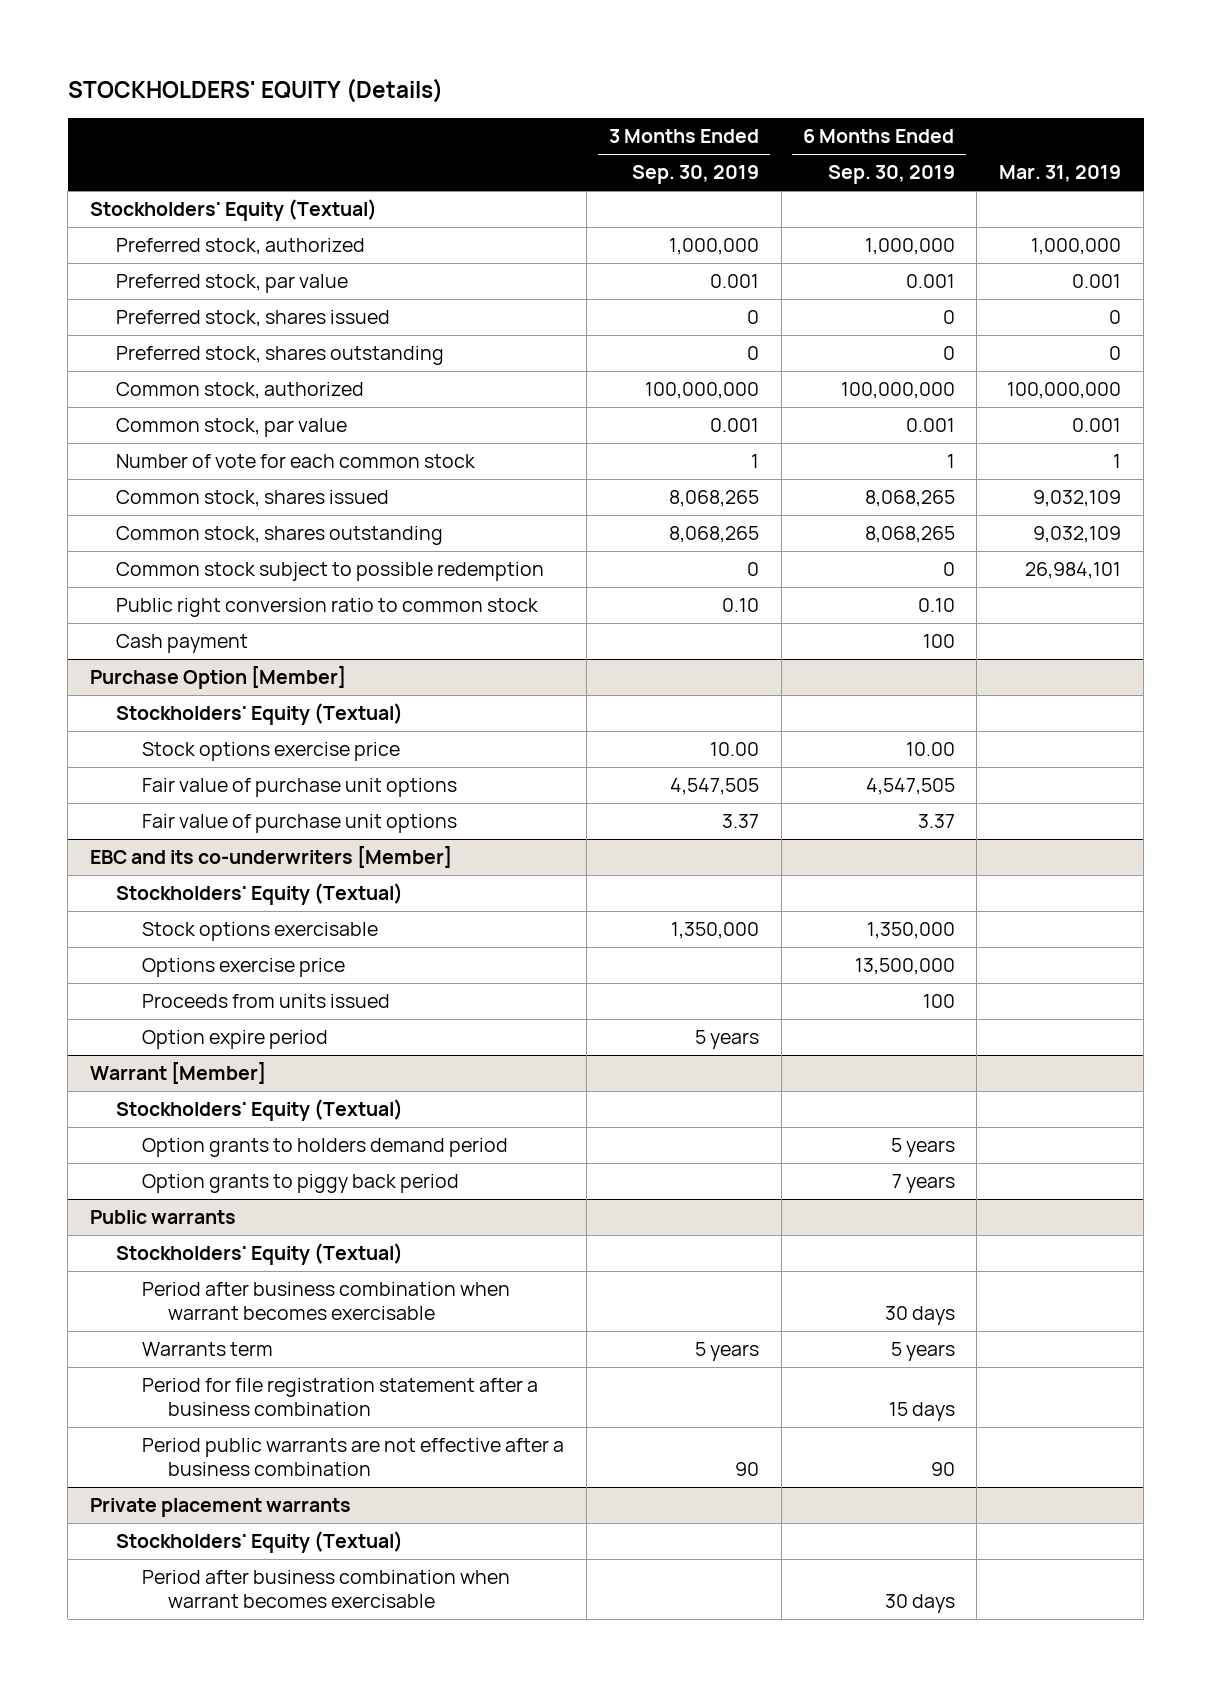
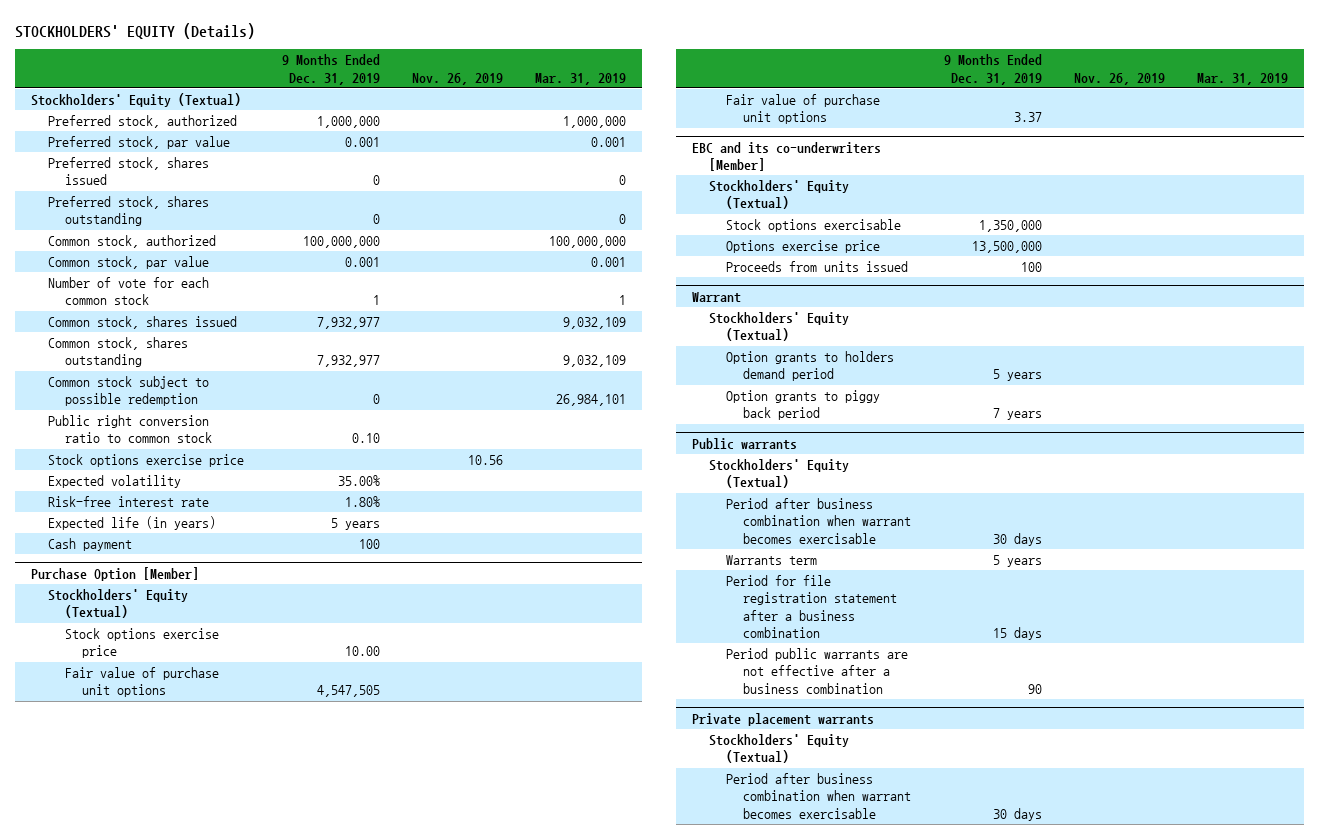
- | 3 Months Ended Sep. 30, 2019 | 6 Months Ended Sep. 30, 2019 | Mar. 31, 2019
+ | 9 Months Ended Dec. 31, 2019 | Nov. 26, 2019 | Mar. 31, 2019
+ Stock options exercise price | | 10.56 |
+ Expected volatility | 35.00% | |
+ Risk-free interest rate | 1.80% | |
+ Expected life (in years) | 5 years | |
@ EBC and its co-underwriters [Member]
- Option expire period | 5 years | |
- Warrant [Member]
+ Warrant

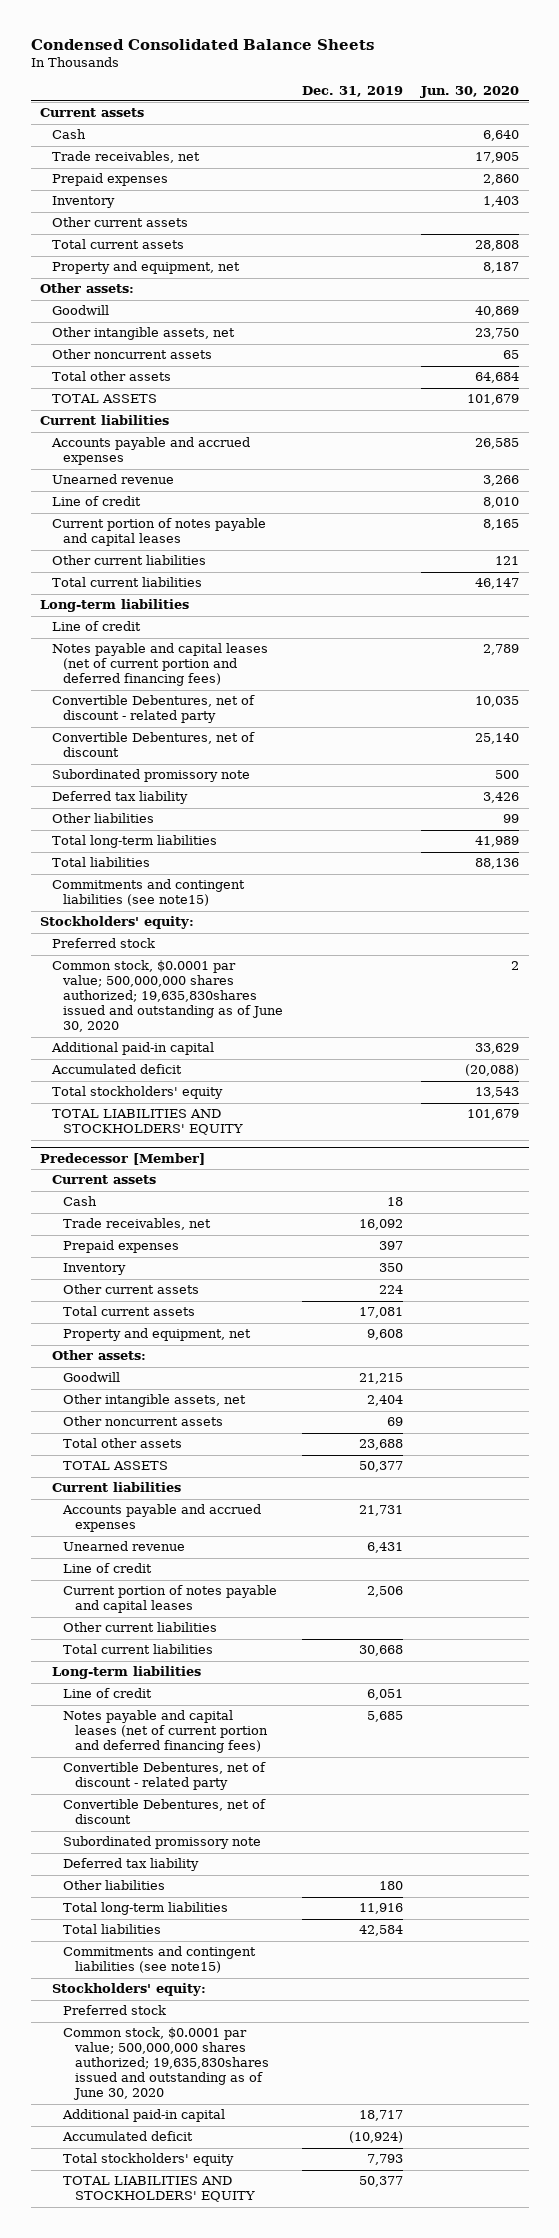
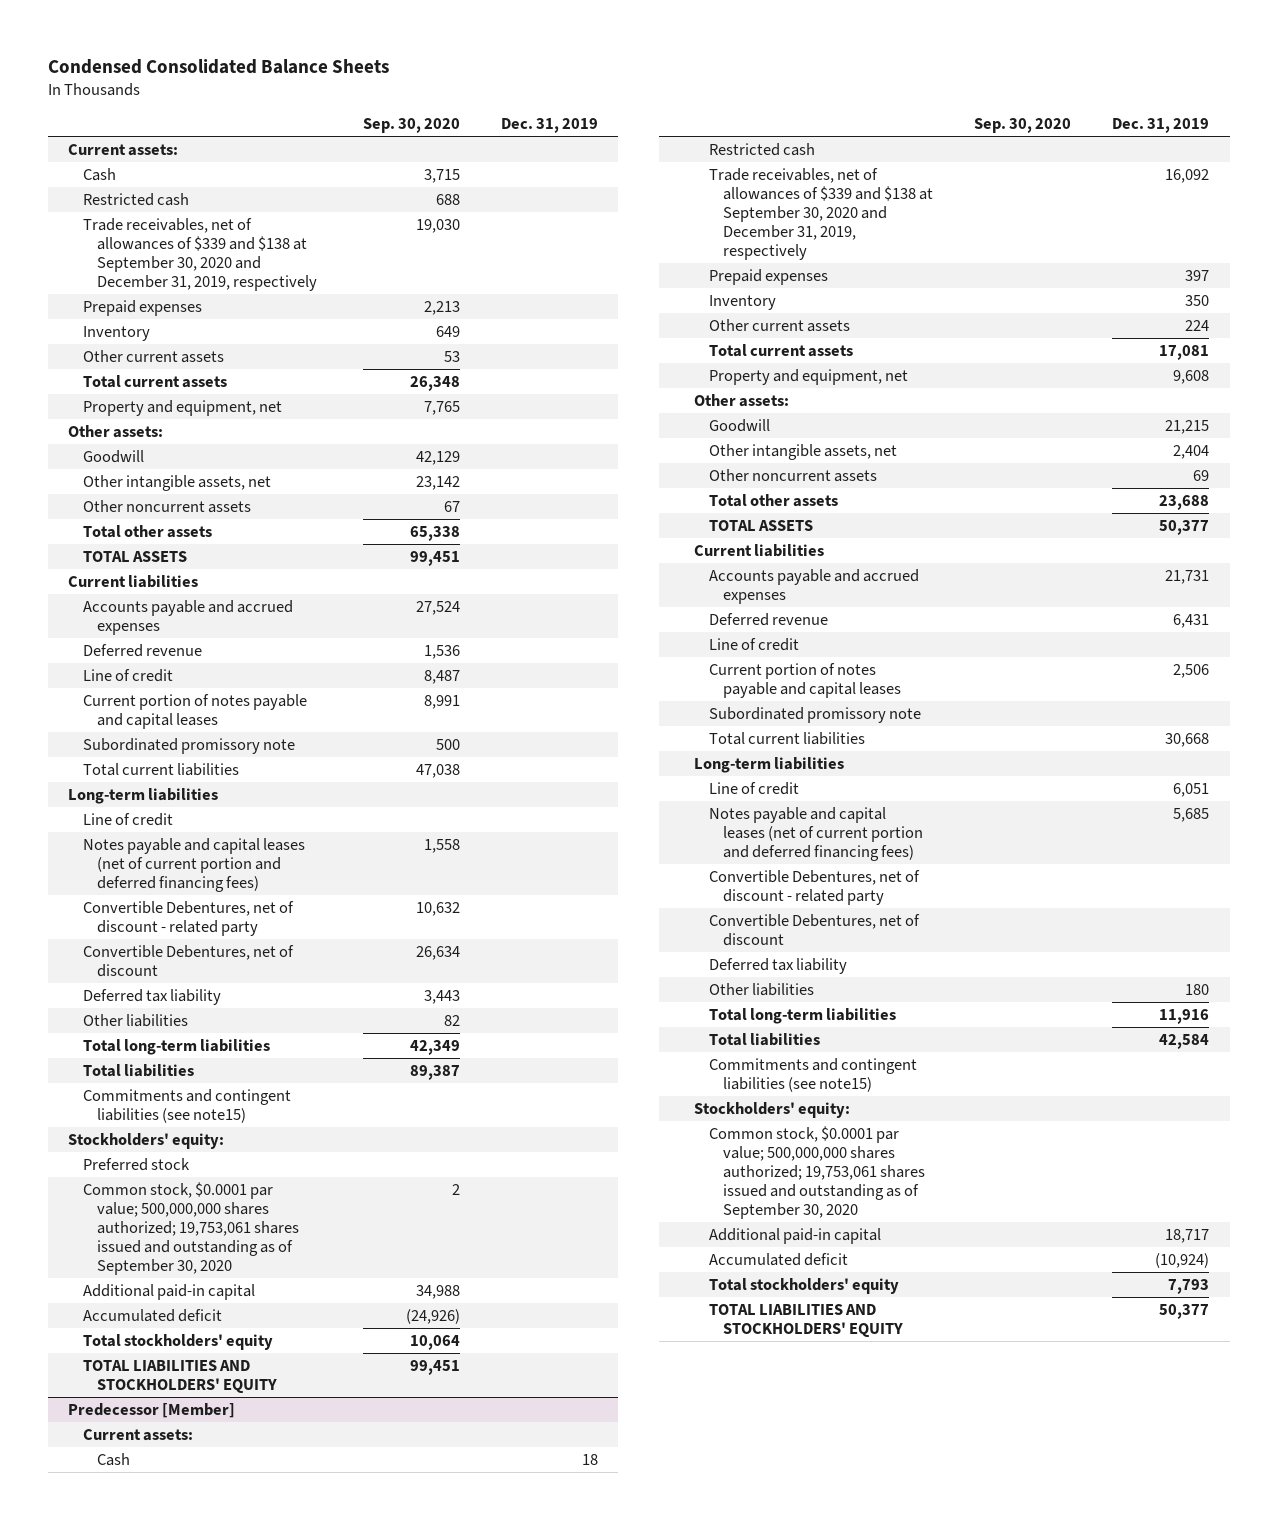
- | Dec. 31, 2019 | Jun. 30, 2020
+ | Sep. 30, 2020 | Dec. 31, 2019
- Current assets
+ Current assets:
- Trade receivables, net | | 17,905
+ Restricted cash | 688 |
+ Trade receivables, net of allowances of $339 and $138 at September 30, 2020 and December 31, 2019, respectively | 19,030 |
- Unearned revenue | | 3,266
+ Deferred revenue | 1,536 |
- Other current liabilities | | 121
moved up: Subordinated promissory note | 500 |
- Common stock, $0.0001 par value; 500,000,000 shares authorized; 19,635,830shares issued and outstanding as of June 30, 2020 | | 2
+ Common stock, $0.0001 par value; 500,000,000 shares authorized; 19,753,061 shares issued and outstanding as of September 30, 2020 | 2 |
@ Predecessor [Member]
- Current assets
+ Current assets:
- Trade receivables, net | 16,092 |
+ Restricted cash
+ Trade receivables, net of allowances of $339 and $138 at September 30, 2020 and December 31, 2019, respectively | | 16,092
- Unearned revenue | 6,431 |
+ Deferred revenue | | 6,431
- Other current liabilities
moved up: Subordinated promissory note
- Preferred stock
- Common stock, $0.0001 par value; 500,000,000 shares authorized; 19,635,830shares issued and outstanding as of June 30, 2020
+ Common stock, $0.0001 par value; 500,000,000 shares authorized; 19,753,061 shares issued and outstanding as of September 30, 2020

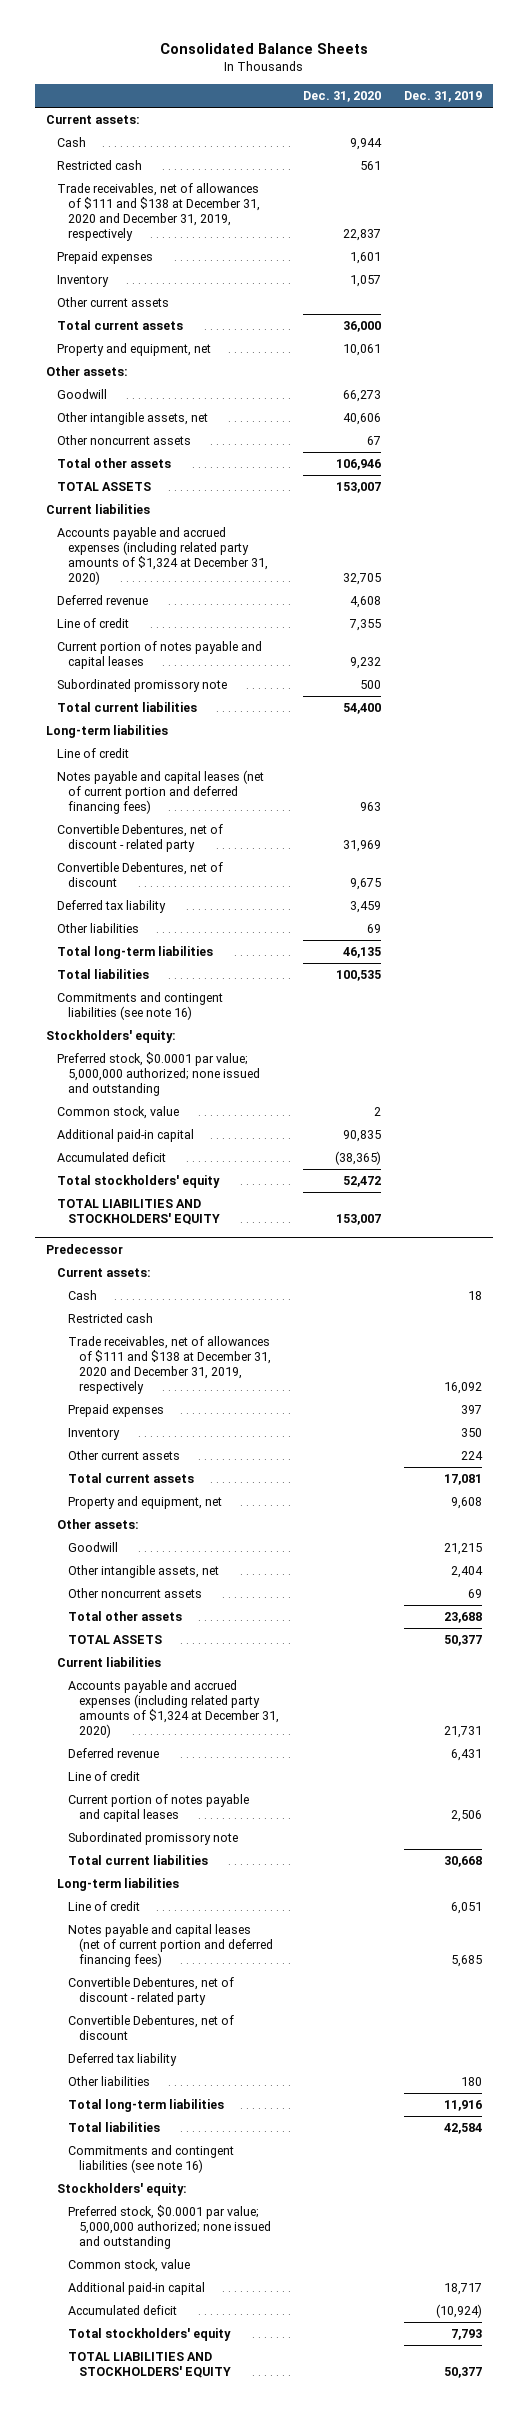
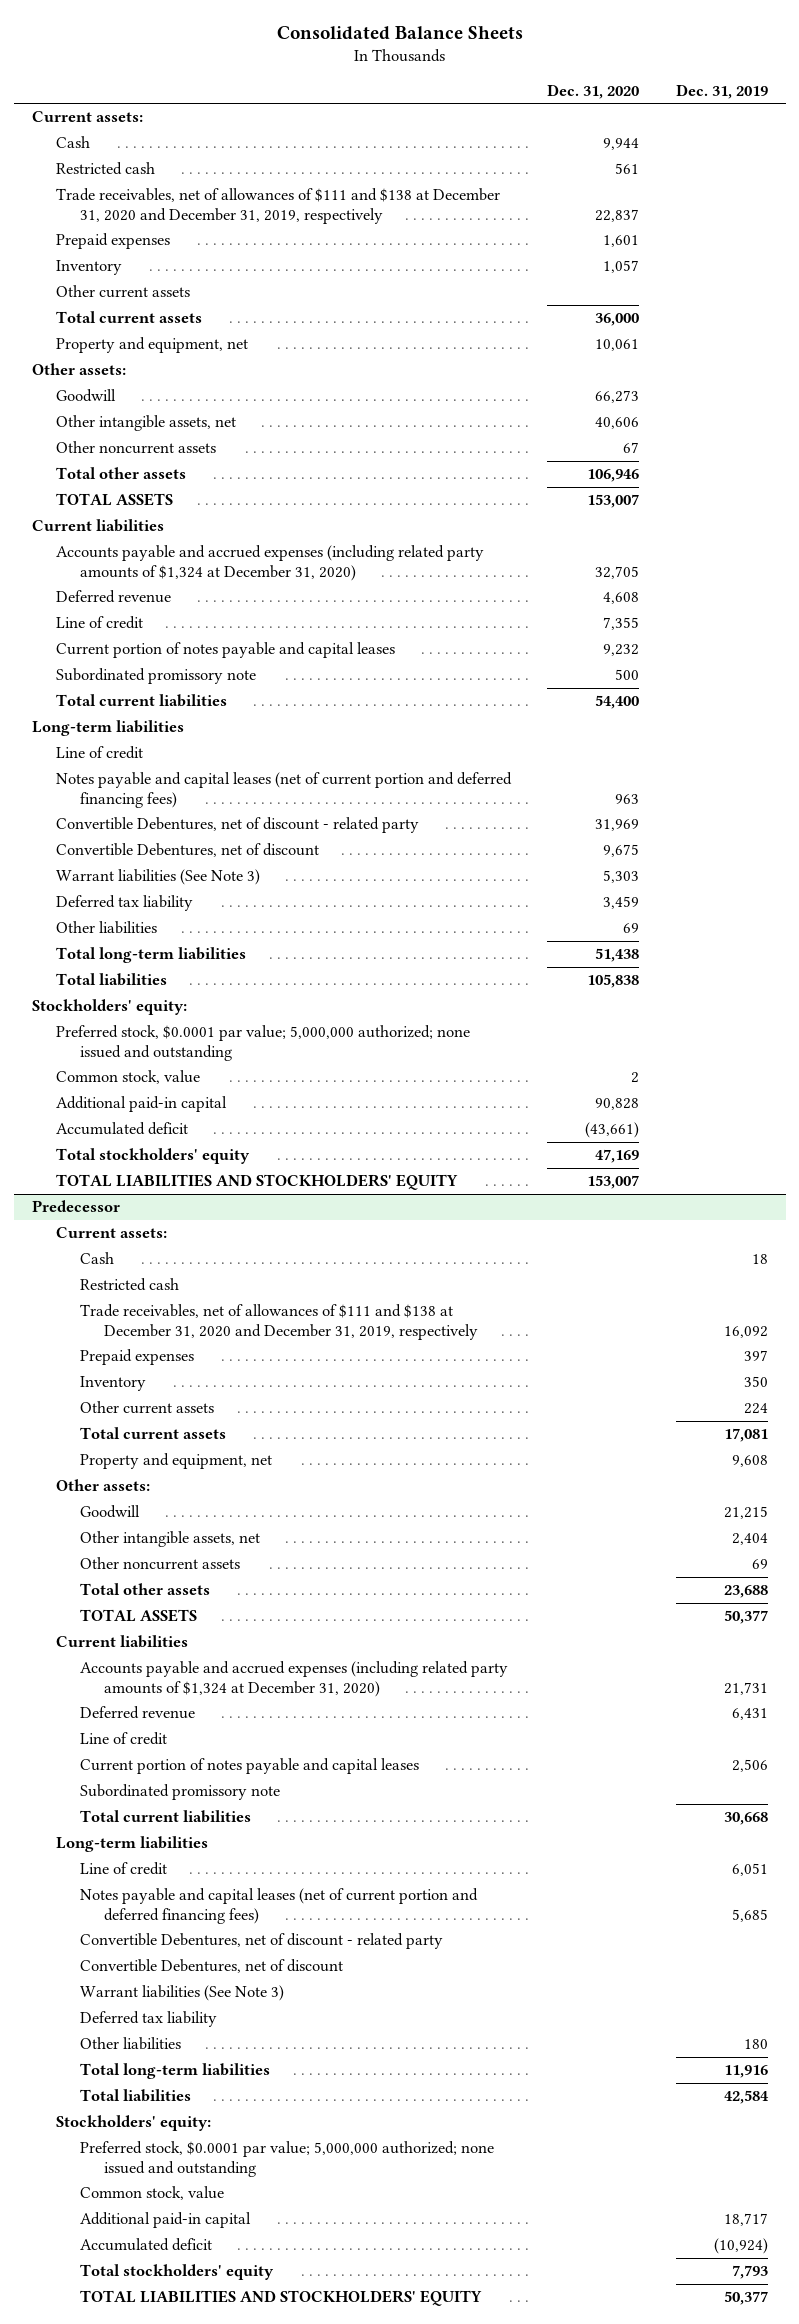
+ Warrant liabilities (See Note 3) | 5,303 |
- Total long-term liabilities | 46,135 |
- Total liabilities | 100,535 |
- Commitments and contingent liabilities (see note 16)
+ Total long-term liabilities | 51,438 |
+ Total liabilities | 105,838 |
- Additional paid-in capital | 90,835 |
- Accumulated deficit | (38,365) |
- Total stockholders' equity | 52,472 |
+ Additional paid-in capital | 90,828 |
+ Accumulated deficit | (43,661) |
+ Total stockholders' equity | 47,169 |
@ Predecessor
+ Warrant liabilities (See Note 3)
- Commitments and contingent liabilities (see note 16)

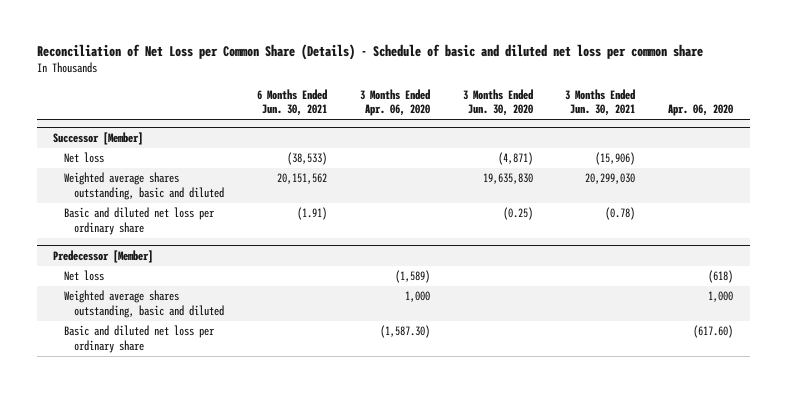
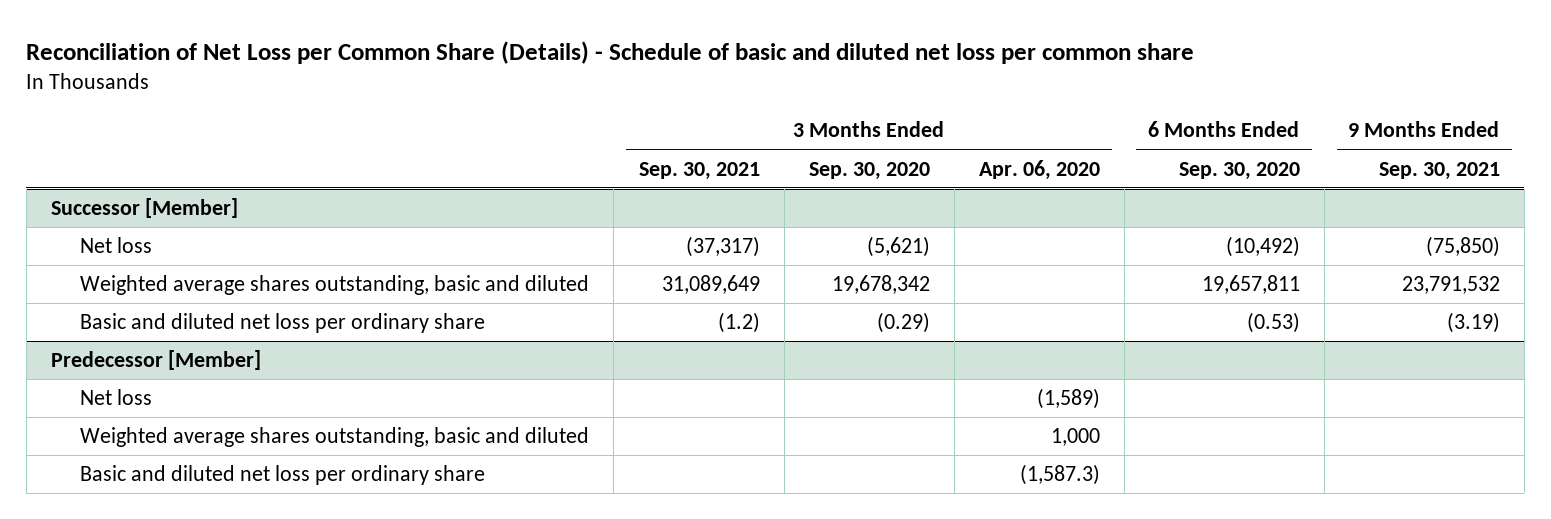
- | 6 Months Ended Jun. 30, 2021 | 3 Months Ended Apr. 06, 2020 | 3 Months Ended Jun. 30, 2020 | 3 Months Ended Jun. 30, 2021 | Apr. 06, 2020
+ | 3 Months Ended Sep. 30, 2021 | 3 Months Ended Sep. 30, 2020 | 3 Months Ended Apr. 06, 2020 | 6 Months Ended Sep. 30, 2020 | 9 Months Ended Sep. 30, 2021
@ Predecessor [Member]
- Basic and diluted net loss per ordinary share | | (1,587.30) | | | (617.60)
+ Basic and diluted net loss per ordinary share | | | (1,587.3) | |

